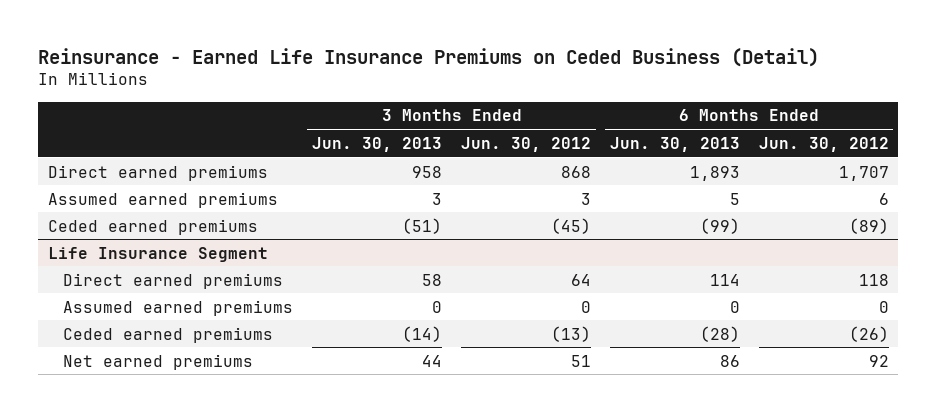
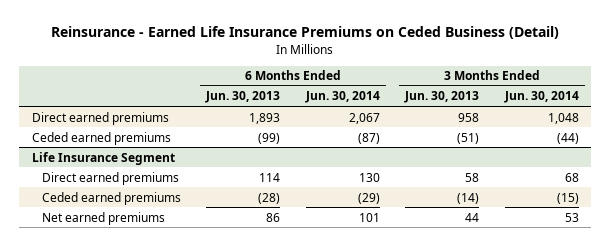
- | 3 Months Ended Jun. 30, 2013 | 3 Months Ended Jun. 30, 2012 | 6 Months Ended Jun. 30, 2013 | 6 Months Ended Jun. 30, 2012
+ | 6 Months Ended Jun. 30, 2013 | 6 Months Ended Jun. 30, 2014 | 3 Months Ended Jun. 30, 2013 | 3 Months Ended Jun. 30, 2014
- Assumed earned premiums | 3 | 3 | 5 | 6
@ Life Insurance Segment
- Assumed earned premiums | 0 | 0 | 0 | 0

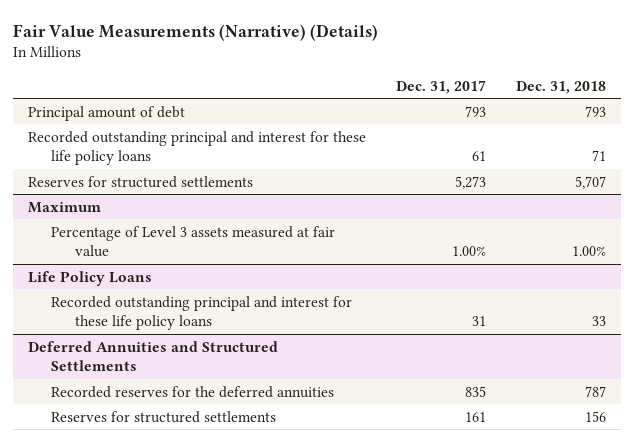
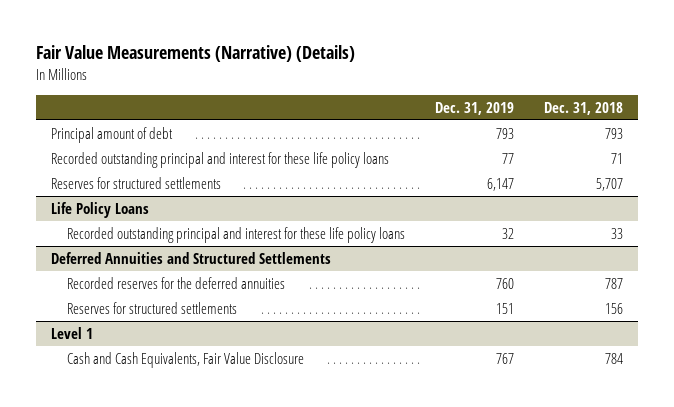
- | Dec. 31, 2017 | Dec. 31, 2018
+ | Dec. 31, 2019 | Dec. 31, 2018
- Maximum
- Percentage of Level 3 assets measured at fair value | 1.00% | 1.00%
+ Level 1
+ Cash and Cash Equivalents, Fair Value Disclosure | 767 | 784

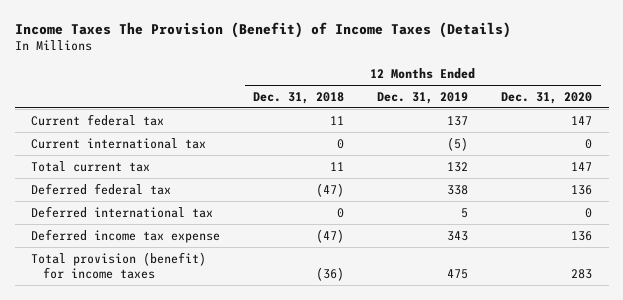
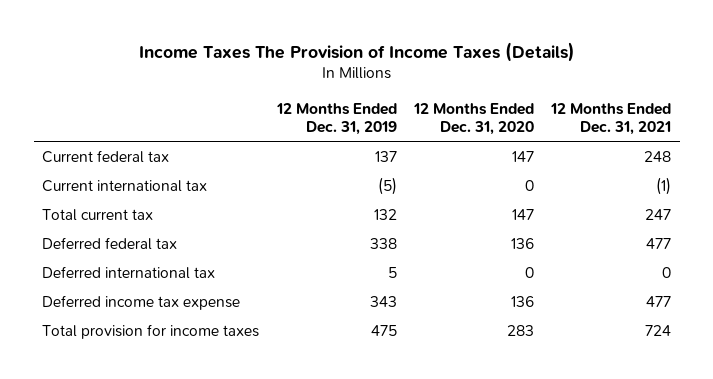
- Income Taxes The Provision (Benefit) of Income Taxes (Details)
+ Income Taxes The Provision of Income Taxes (Details)
- | 12 Months Ended Dec. 31, 2018 | 12 Months Ended Dec. 31, 2019 | 12 Months Ended Dec. 31, 2020
+ | 12 Months Ended Dec. 31, 2019 | 12 Months Ended Dec. 31, 2020 | 12 Months Ended Dec. 31, 2021
- Total provision (benefit) for income taxes | (36) | 475 | 283
+ Total provision for income taxes | 475 | 283 | 724

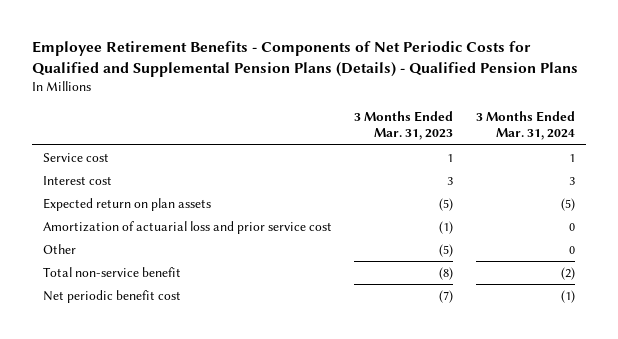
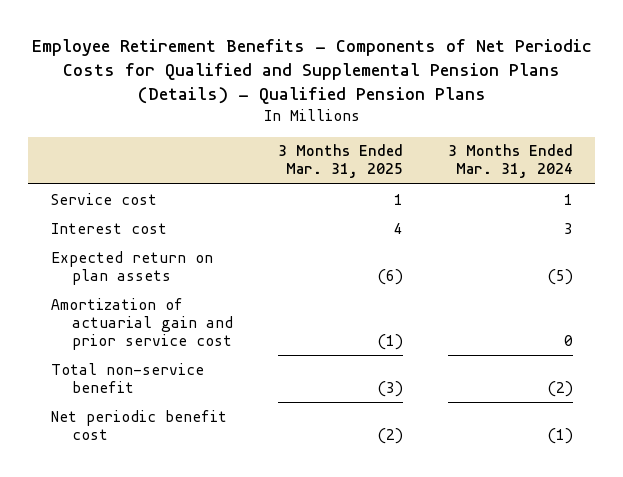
- | 3 Months Ended Mar. 31, 2023 | 3 Months Ended Mar. 31, 2024
+ | 3 Months Ended Mar. 31, 2025 | 3 Months Ended Mar. 31, 2024
- Amortization of actuarial loss and prior service cost | (1) | 0
- Other | (5) | 0
+ Amortization of actuarial gain and prior service cost | (1) | 0

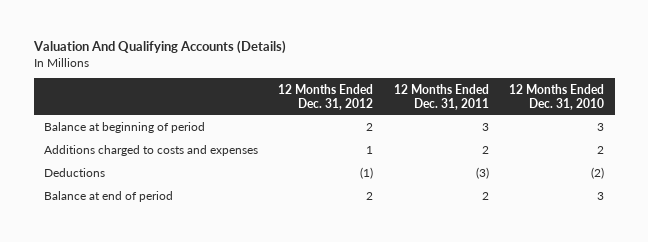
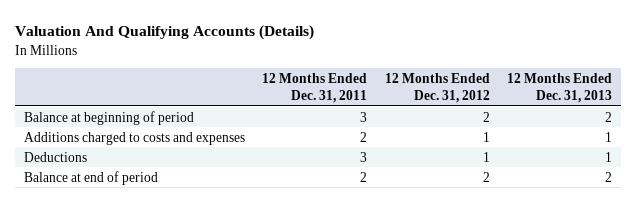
- | 12 Months Ended Dec. 31, 2012 | 12 Months Ended Dec. 31, 2011 | 12 Months Ended Dec. 31, 2010
+ | 12 Months Ended Dec. 31, 2011 | 12 Months Ended Dec. 31, 2012 | 12 Months Ended Dec. 31, 2013
- Deductions | (1) | (3) | (2)
+ Deductions | 3 | 1 | 1

